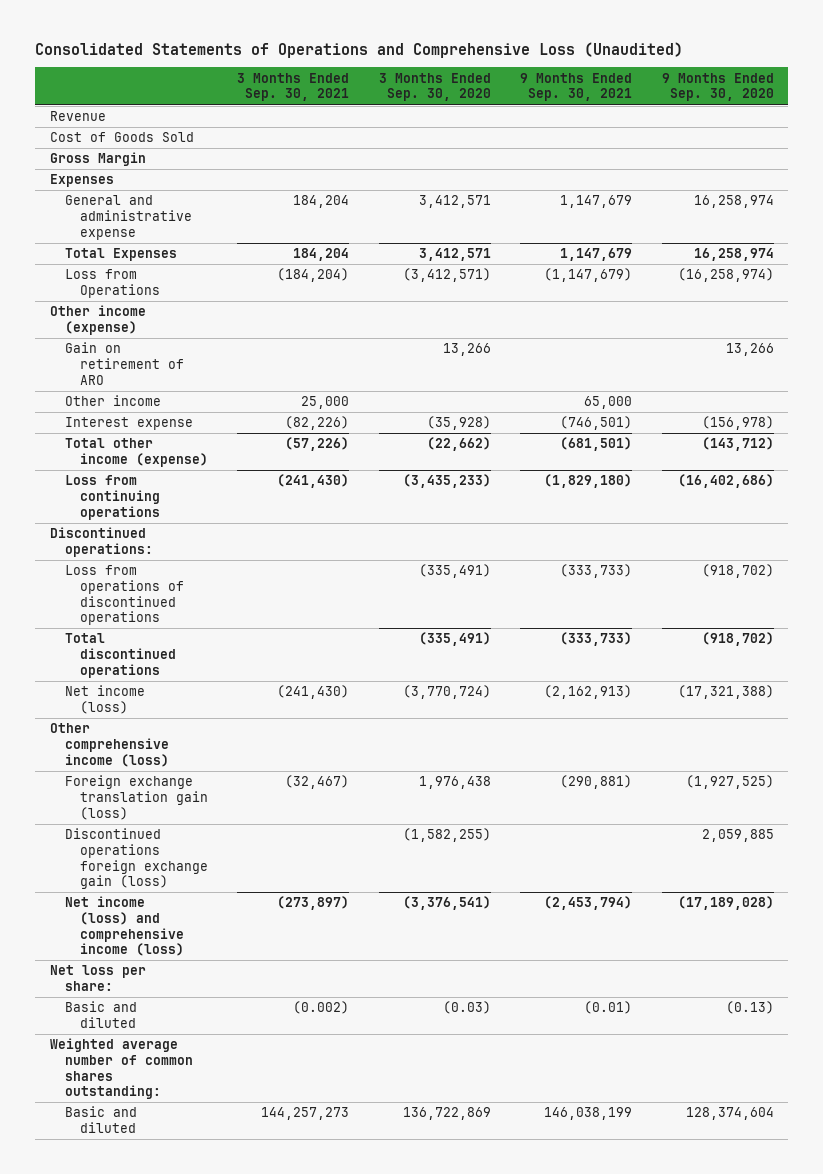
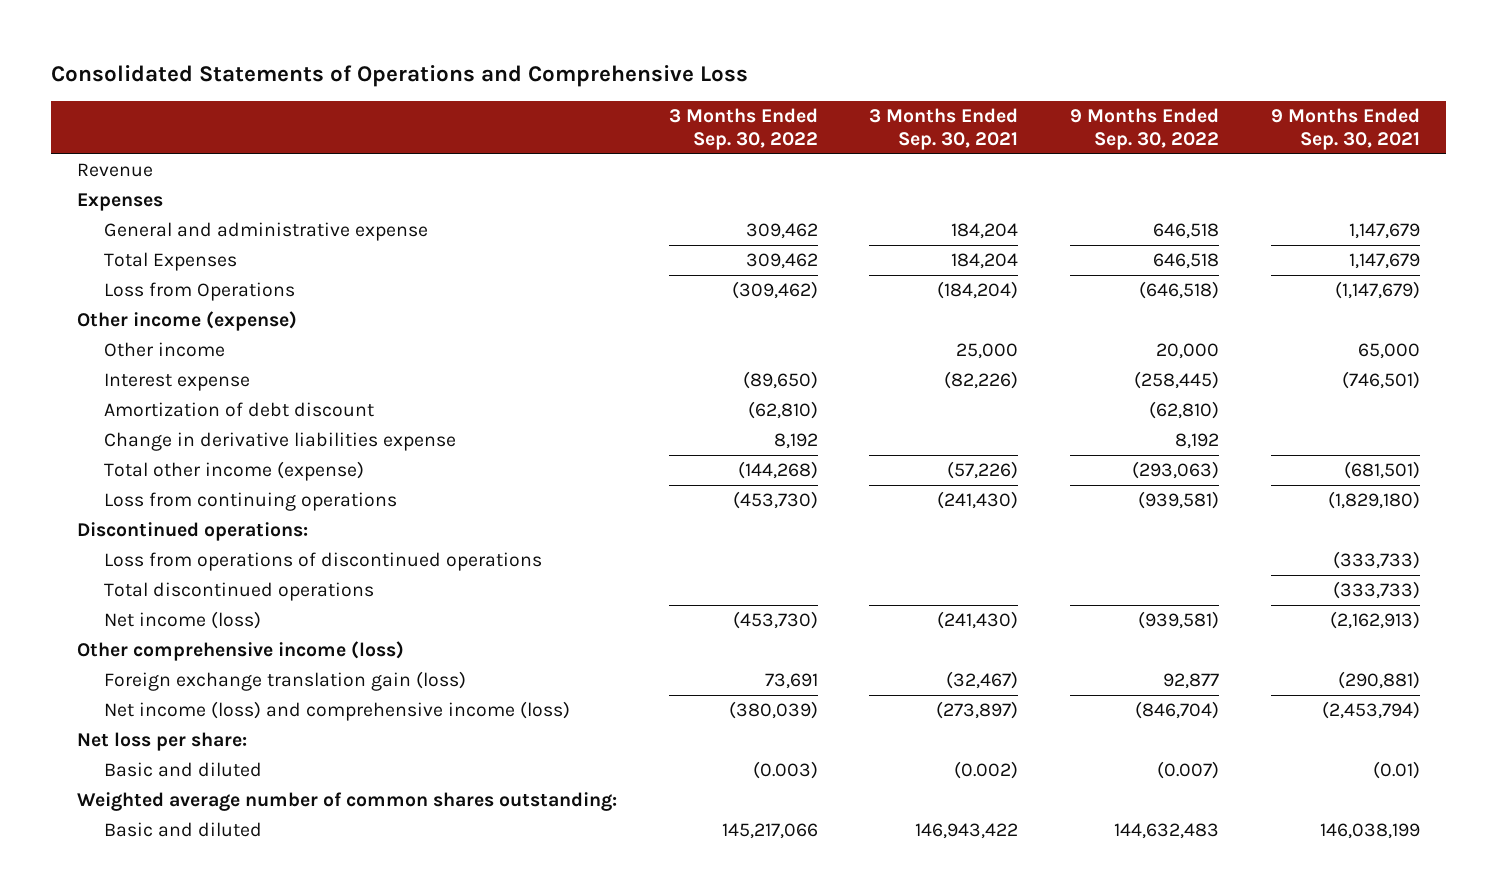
- Consolidated Statements of Operations and Comprehensive Loss (Unaudited)
+ Consolidated Statements of Operations and Comprehensive Loss
- | 3 Months Ended Sep. 30, 2021 | 3 Months Ended Sep. 30, 2020 | 9 Months Ended Sep. 30, 2021 | 9 Months Ended Sep. 30, 2020
+ | 3 Months Ended Sep. 30, 2022 | 3 Months Ended Sep. 30, 2021 | 9 Months Ended Sep. 30, 2022 | 9 Months Ended Sep. 30, 2021
- Cost of Goods Sold
- Gross Margin
- Gain on retirement of ARO | | 13,266 | | 13,266
+ Amortization of debt discount | (62,810) | | (62,810) |
+ Change in derivative liabilities expense | 8,192 | | 8,192 |
- Discontinued operations foreign exchange gain (loss) | | (1,582,255) | | 2,059,885
- Basic and diluted | 144,257,273 | 136,722,869 | 146,038,199 | 128,374,604
+ Basic and diluted | 145,217,066 | 146,943,422 | 144,632,483 | 146,038,199

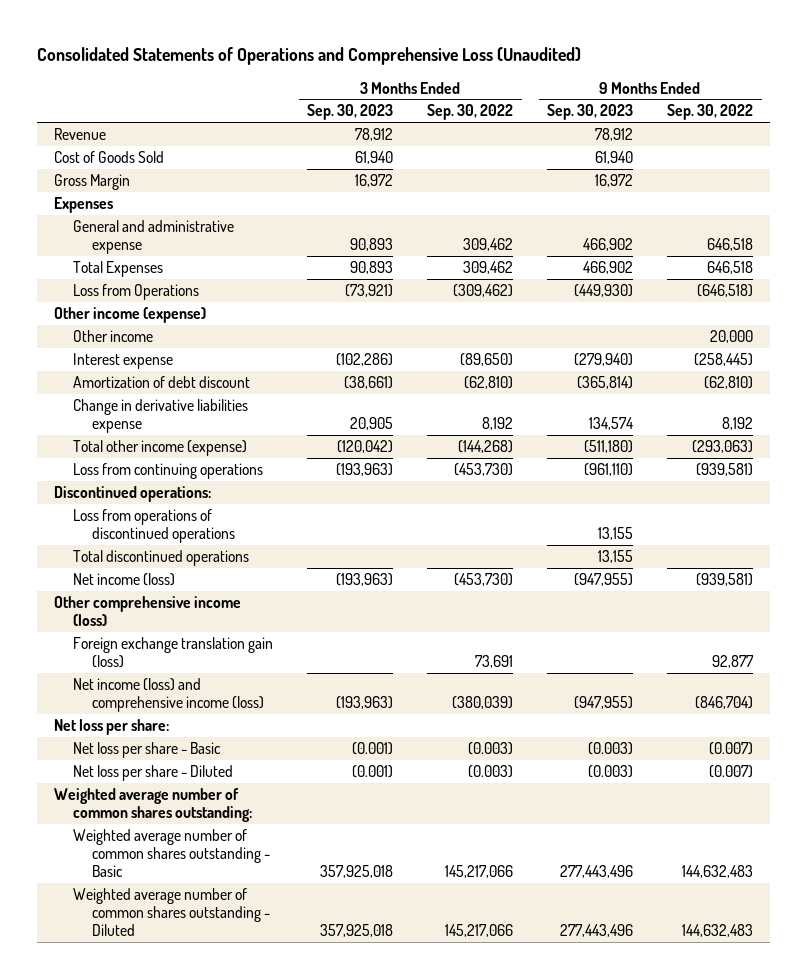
- Consolidated Statements of Operations and Comprehensive Loss
+ Consolidated Statements of Operations and Comprehensive Loss (Unaudited)
- | 3 Months Ended Sep. 30, 2022 | 3 Months Ended Sep. 30, 2021 | 9 Months Ended Sep. 30, 2022 | 9 Months Ended Sep. 30, 2021
+ | 3 Months Ended Sep. 30, 2023 | 3 Months Ended Sep. 30, 2022 | 9 Months Ended Sep. 30, 2023 | 9 Months Ended Sep. 30, 2022
+ Cost of Goods Sold | 61,940 | | 61,940 |
+ Gross Margin | 16,972 | | 16,972 |
- Basic and diluted | (0.003) | (0.002) | (0.007) | (0.01)
+ Net loss per share - Basic | (0.001) | (0.003) | (0.003) | (0.007)
+ Net loss per share - Diluted | (0.001) | (0.003) | (0.003) | (0.007)
- Basic and diluted | 145,217,066 | 146,943,422 | 144,632,483 | 146,038,199
+ Weighted average number of common shares outstanding - Basic | 357,925,018 | 145,217,066 | 277,443,496 | 144,632,483
+ Weighted average number of common shares outstanding - Diluted | 357,925,018 | 145,217,066 | 277,443,496 | 144,632,483

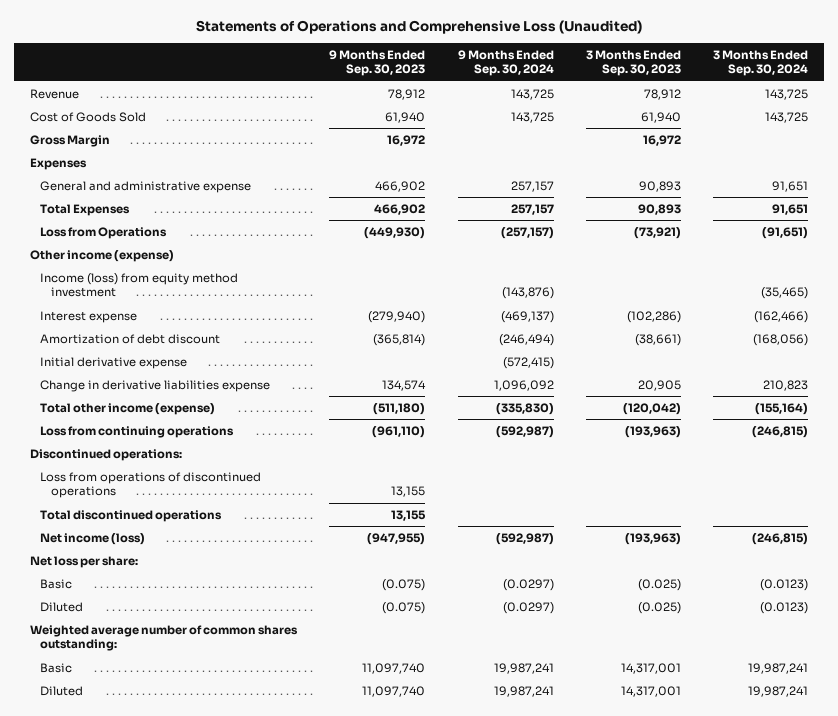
- Consolidated Statements of Operations and Comprehensive Loss (Unaudited)
+ Statements of Operations and Comprehensive Loss (Unaudited)
- | 3 Months Ended Sep. 30, 2023 | 3 Months Ended Sep. 30, 2022 | 9 Months Ended Sep. 30, 2023 | 9 Months Ended Sep. 30, 2022
+ | 9 Months Ended Sep. 30, 2023 | 9 Months Ended Sep. 30, 2024 | 3 Months Ended Sep. 30, 2023 | 3 Months Ended Sep. 30, 2024
- Other income | | | | 20,000
+ Income (loss) from equity method investment | | (143,876) | | (35,465)
+ Initial derivative expense | | (572,415) | |
- Other comprehensive income (loss)
- Foreign exchange translation gain (loss) | | 73,691 | | 92,877
- Net income (loss) and comprehensive income (loss) | (193,963) | (380,039) | (947,955) | (846,704)
- Net loss per share - Basic | (0.001) | (0.003) | (0.003) | (0.007)
- Net loss per share - Diluted | (0.001) | (0.003) | (0.003) | (0.007)
+ Basic | (0.075) | (0.0297) | (0.025) | (0.0123)
+ Diluted | (0.075) | (0.0297) | (0.025) | (0.0123)
- Weighted average number of common shares outstanding - Basic | 357,925,018 | 145,217,066 | 277,443,496 | 144,632,483
- Weighted average number of common shares outstanding - Diluted | 357,925,018 | 145,217,066 | 277,443,496 | 144,632,483
+ Basic | 11,097,740 | 19,987,241 | 14,317,001 | 19,987,241
+ Diluted | 11,097,740 | 19,987,241 | 14,317,001 | 19,987,241

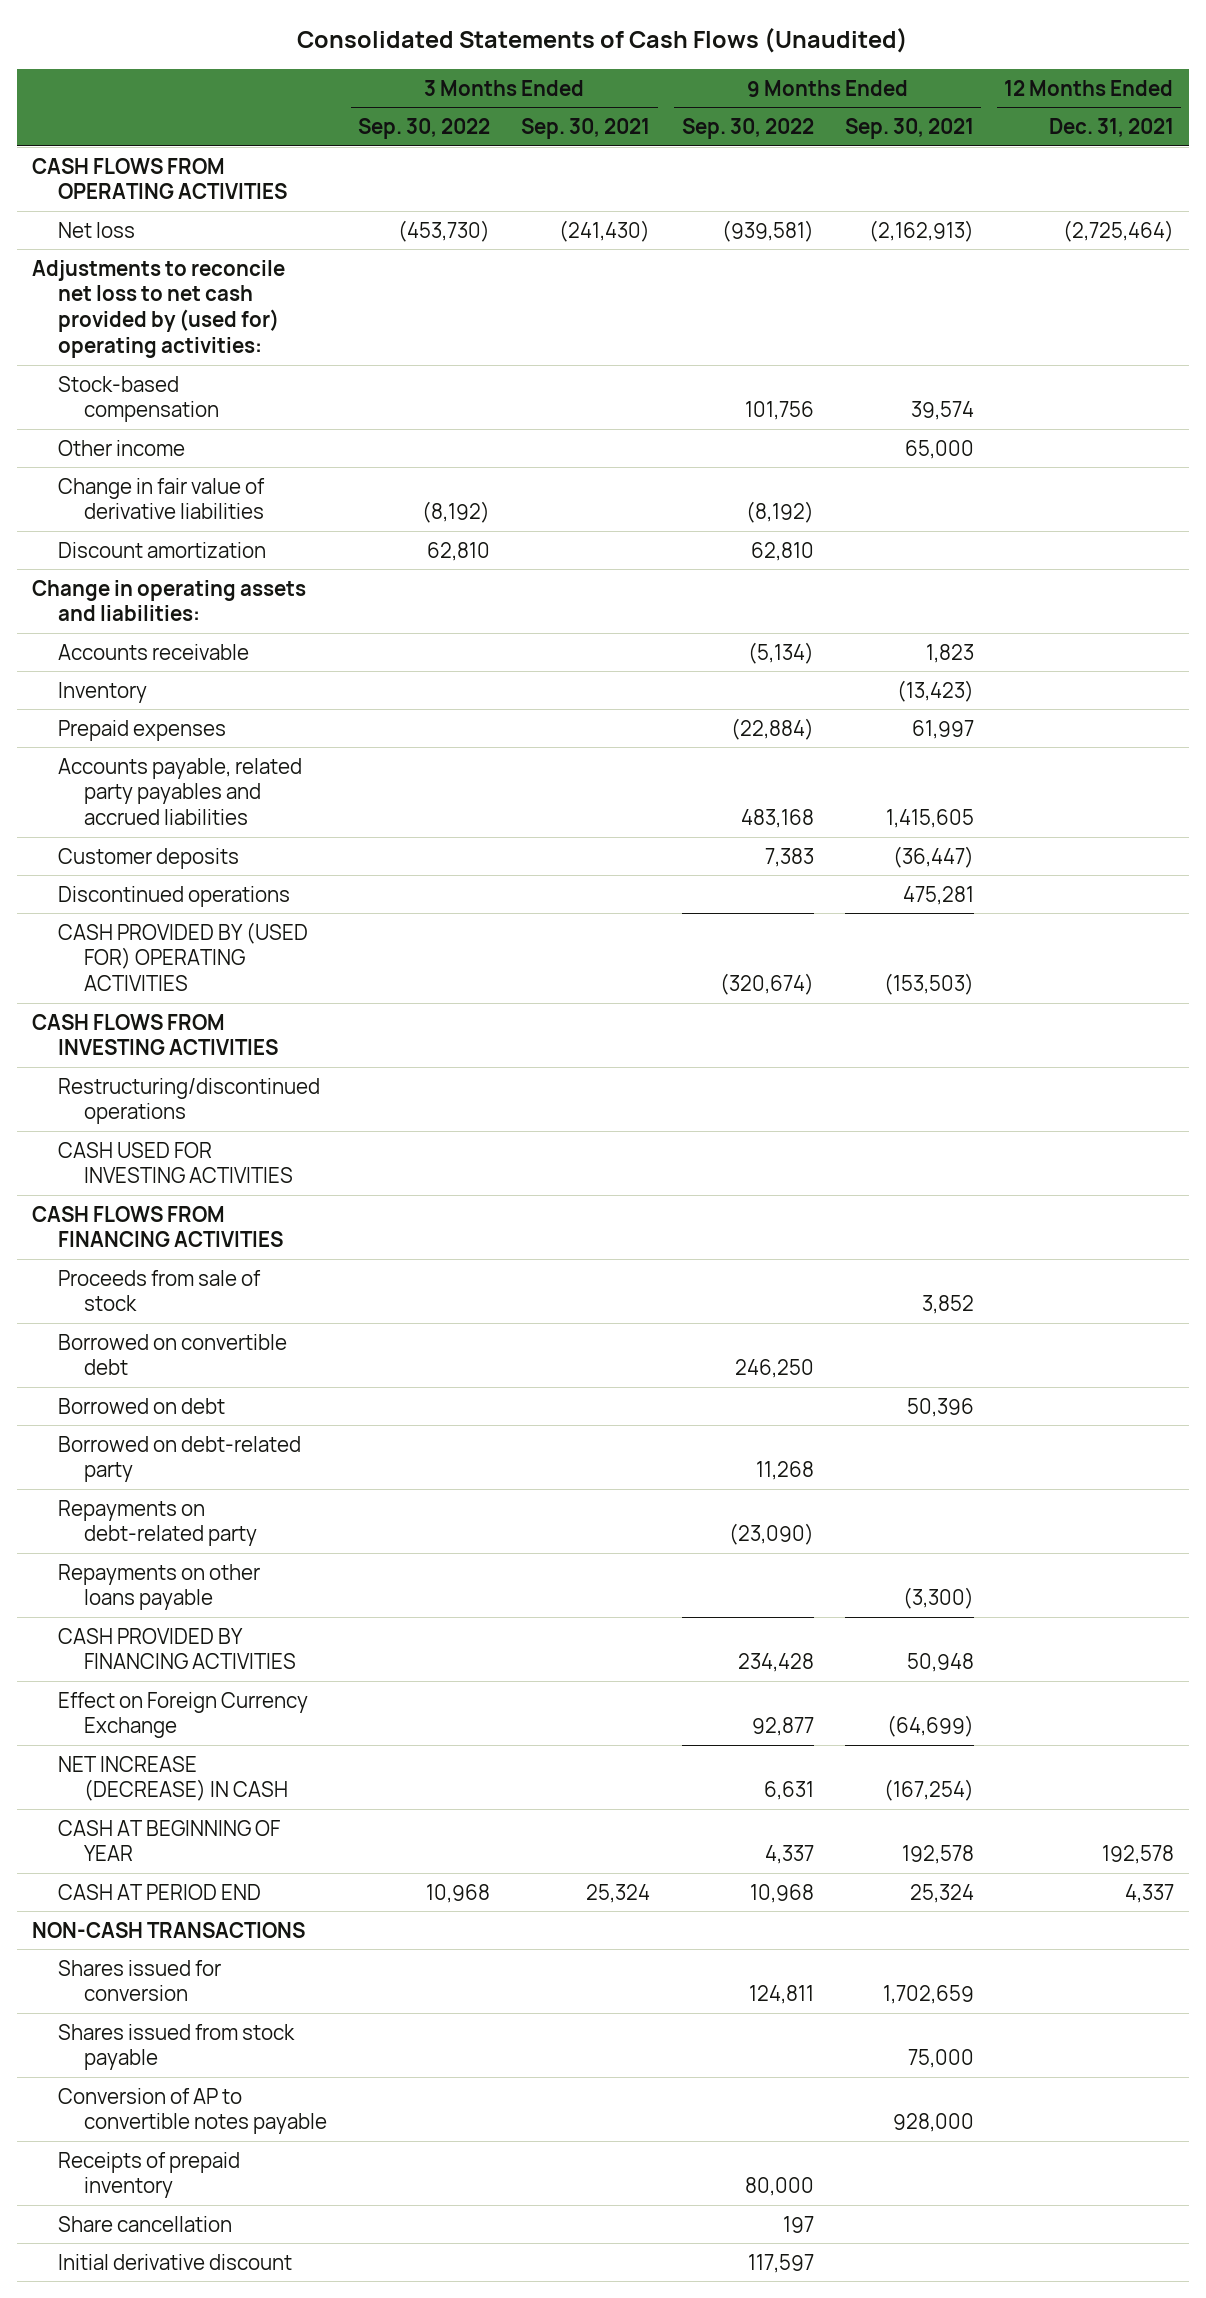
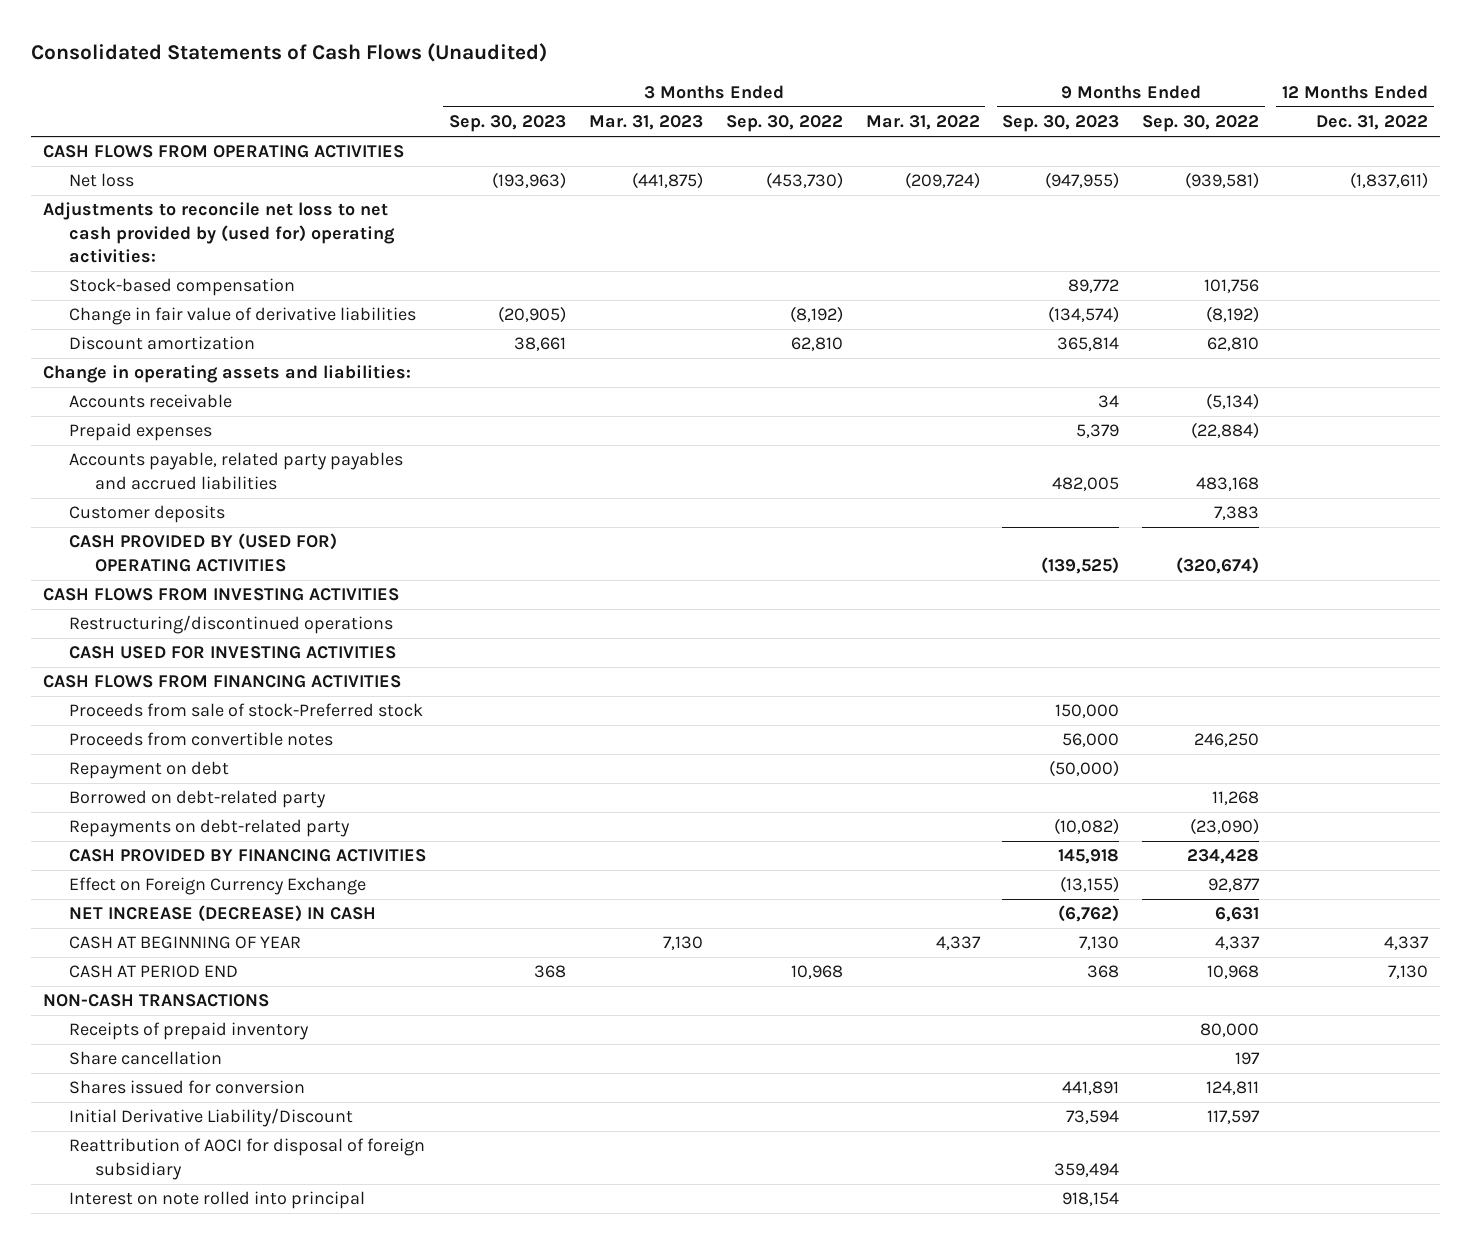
- | 3 Months Ended Sep. 30, 2022 | 3 Months Ended Sep. 30, 2021 | 9 Months Ended Sep. 30, 2022 | 9 Months Ended Sep. 30, 2021 | 12 Months Ended Dec. 31, 2021
+ | 3 Months Ended Sep. 30, 2023 | 3 Months Ended Mar. 31, 2023 | 3 Months Ended Sep. 30, 2022 | 3 Months Ended Mar. 31, 2022 | 9 Months Ended Sep. 30, 2023 | 9 Months Ended Sep. 30, 2022 | 12 Months Ended Dec. 31, 2022
- Other income | | | | 65,000 |
- Inventory | | | | (13,423) |
- Discontinued operations | | | | 475,281 |
- Proceeds from sale of stock | | | | 3,852 |
- Borrowed on convertible debt | | | 246,250 | |
- Borrowed on debt | | | | 50,396 |
+ Proceeds from sale of stock-Preferred stock | | | | | 150,000 | |
+ Proceeds from convertible notes | | | | | 56,000 | 246,250 |
+ Repayment on debt | | | | | (50,000) | |
- Repayments on other loans payable | | | | (3,300) |
- Shares issued from stock payable | | | | 75,000 |
- Conversion of AP to convertible notes payable | | | | 928,000 |
- Initial derivative discount | | | 117,597 | |
moved down: Shares issued for conversion | | | | | 441,891 | 124,811 |
+ Initial Derivative Liability/Discount | | | | | 73,594 | 117,597 |
+ Reattribution of AOCI for disposal of foreign subsidiary | | | | | 359,494 | |
+ Interest on note rolled into principal | | | | | 918,154 | |

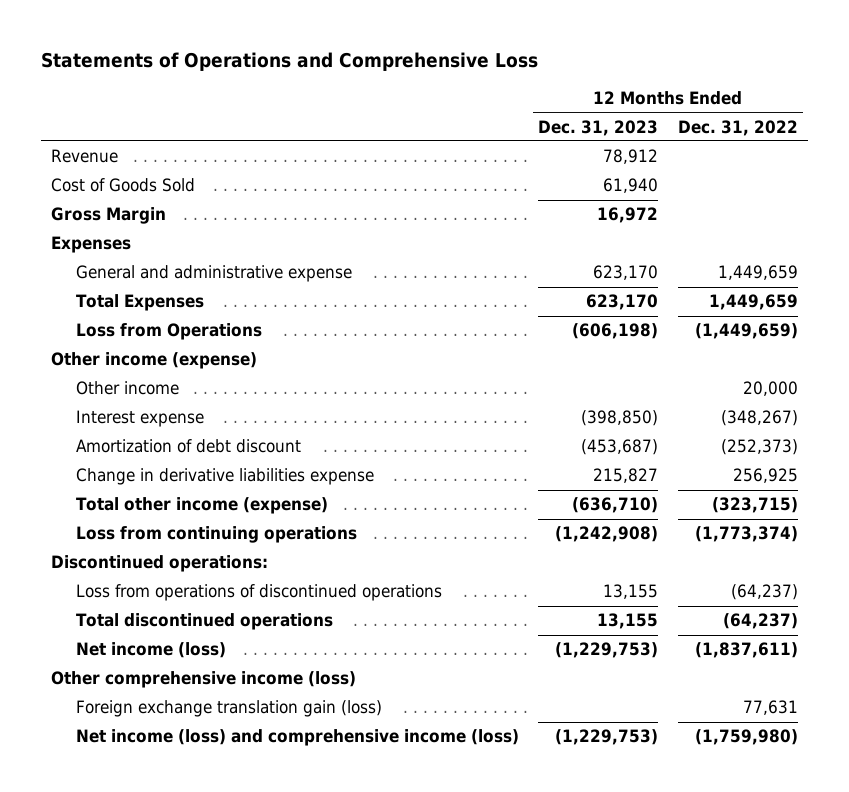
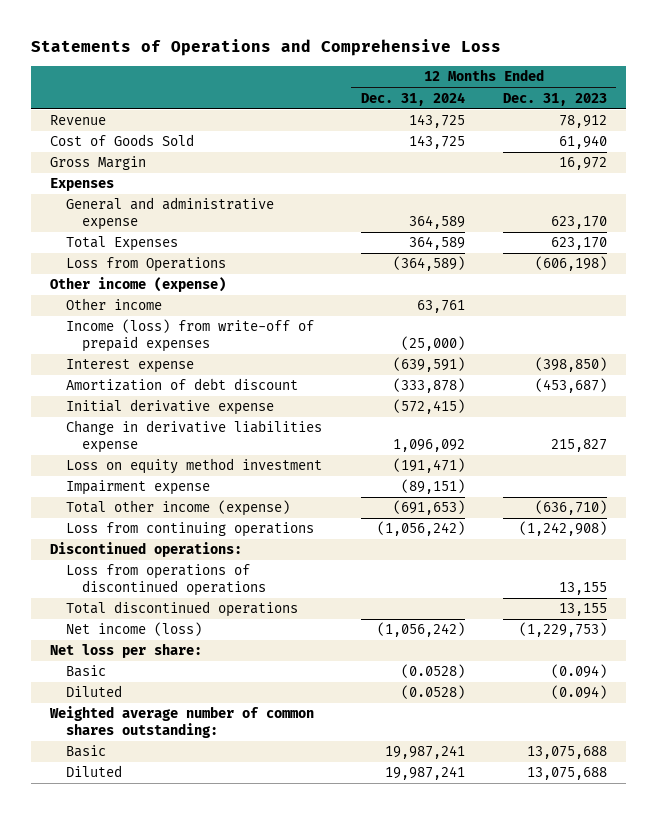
- | 12 Months Ended Dec. 31, 2023 | 12 Months Ended Dec. 31, 2022
+ | 12 Months Ended Dec. 31, 2024 | 12 Months Ended Dec. 31, 2023
+ Income (loss) from write-off of prepaid expenses | (25,000) |
+ Initial derivative expense | (572,415) |
+ Loss on equity method investment | (191,471) |
+ Impairment expense | (89,151) |
- Other comprehensive income (loss)
- Foreign exchange translation gain (loss) | | 77,631
- Net income (loss) and comprehensive income (loss) | (1,229,753) | (1,759,980)
+ Net loss per share:
+ Basic | (0.0528) | (0.094)
+ Diluted | (0.0528) | (0.094)
+ Weighted average number of common shares outstanding:
+ Basic | 19,987,241 | 13,075,688
+ Diluted | 19,987,241 | 13,075,688

